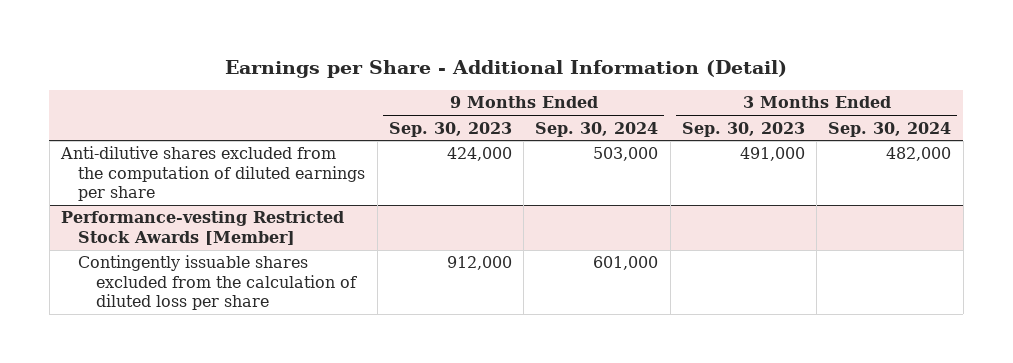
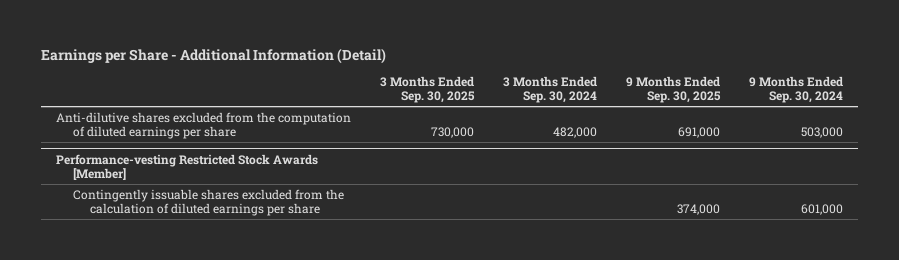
- | 9 Months Ended Sep. 30, 2023 | 9 Months Ended Sep. 30, 2024 | 3 Months Ended Sep. 30, 2023 | 3 Months Ended Sep. 30, 2024
+ | 3 Months Ended Sep. 30, 2025 | 3 Months Ended Sep. 30, 2024 | 9 Months Ended Sep. 30, 2025 | 9 Months Ended Sep. 30, 2024
@ Performance-vesting Restricted Stock Awards [Member]
- Contingently issuable shares excluded from the calculation of diluted loss per share | 912,000 | 601,000 | |
+ Contingently issuable shares excluded from the calculation of diluted earnings per share | | | 374,000 | 601,000

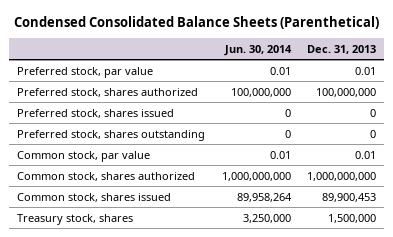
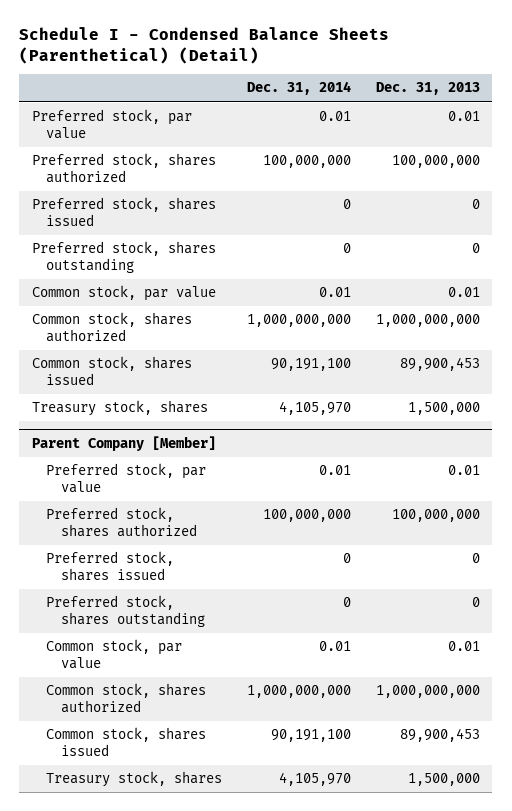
- Condensed Consolidated Balance Sheets (Parenthetical)
+ Schedule I - Condensed Balance Sheets (Parenthetical) (Detail)
- | Jun. 30, 2014 | Dec. 31, 2013
+ | Dec. 31, 2014 | Dec. 31, 2013
+ Parent Company [Member]
+ Preferred stock, par value | 0.01 | 0.01
+ Preferred stock, shares authorized | 100,000,000 | 100,000,000
+ Preferred stock, shares issued | 0 | 0
+ Preferred stock, shares outstanding | 0 | 0
+ Common stock, par value | 0.01 | 0.01
+ Common stock, shares authorized | 1,000,000,000 | 1,000,000,000
+ Common stock, shares issued | 90,191,100 | 89,900,453
+ Treasury stock, shares | 4,105,970 | 1,500,000

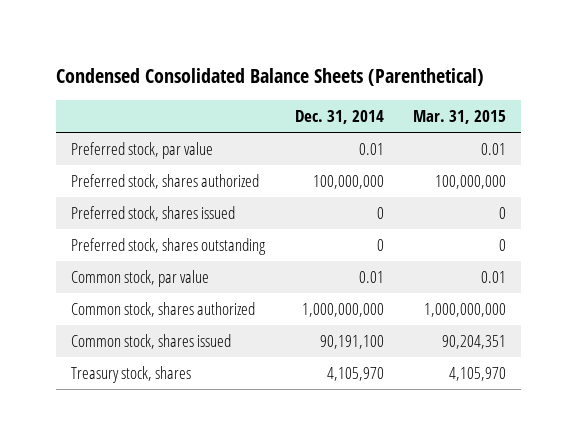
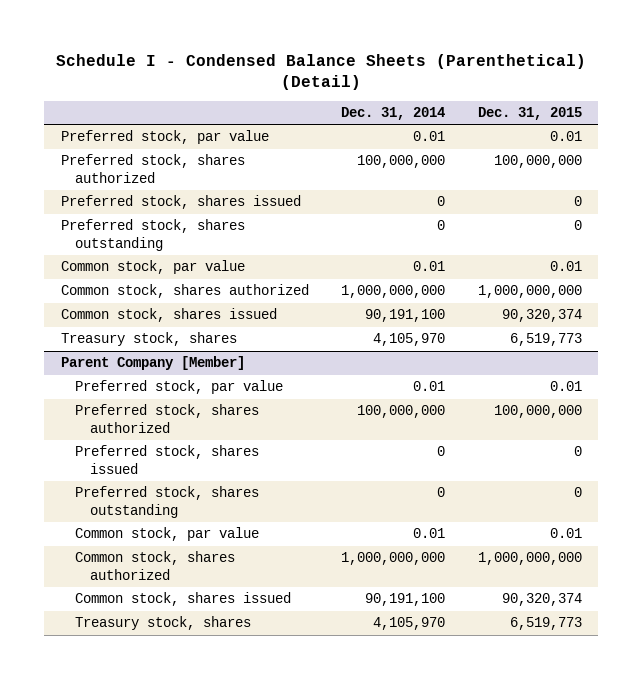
- Condensed Consolidated Balance Sheets (Parenthetical)
+ Schedule I - Condensed Balance Sheets (Parenthetical) (Detail)
- | Dec. 31, 2014 | Mar. 31, 2015
+ | Dec. 31, 2014 | Dec. 31, 2015
+ Parent Company [Member]
+ Preferred stock, par value | 0.01 | 0.01
+ Preferred stock, shares authorized | 100,000,000 | 100,000,000
+ Preferred stock, shares issued | 0 | 0
+ Preferred stock, shares outstanding | 0 | 0
+ Common stock, par value | 0.01 | 0.01
+ Common stock, shares authorized | 1,000,000,000 | 1,000,000,000
+ Common stock, shares issued | 90,191,100 | 90,320,374
+ Treasury stock, shares | 4,105,970 | 6,519,773

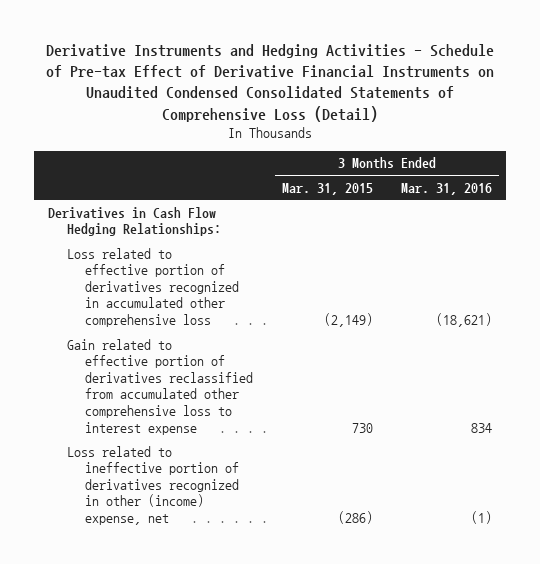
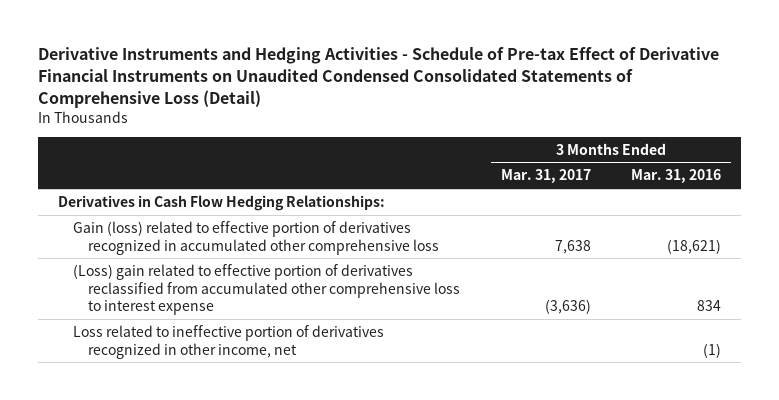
- | 3 Months Ended Mar. 31, 2015 | 3 Months Ended Mar. 31, 2016
+ | 3 Months Ended Mar. 31, 2017 | 3 Months Ended Mar. 31, 2016
- Loss related to effective portion of derivatives recognized in accumulated other comprehensive loss | (2,149) | (18,621)
- Gain related to effective portion of derivatives reclassified from accumulated other comprehensive loss to interest expense | 730 | 834
- Loss related to ineffective portion of derivatives recognized in other (income) expense, net | (286) | (1)
+ Gain (loss) related to effective portion of derivatives recognized in accumulated other comprehensive loss | 7,638 | (18,621)
+ (Loss) gain related to effective portion of derivatives reclassified from accumulated other comprehensive loss to interest expense | (3,636) | 834
+ Loss related to ineffective portion of derivatives recognized in other income, net | | (1)

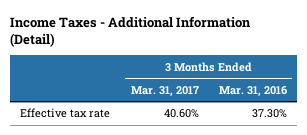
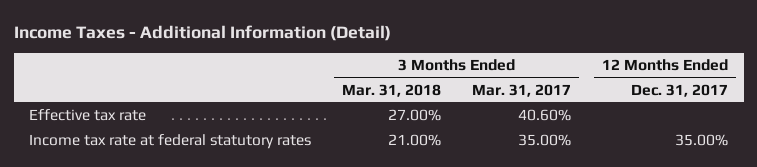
- | 3 Months Ended Mar. 31, 2017 | 3 Months Ended Mar. 31, 2016
+ | 3 Months Ended Mar. 31, 2018 | 3 Months Ended Mar. 31, 2017 | 12 Months Ended Dec. 31, 2017
+ Income tax rate at federal statutory rates | 21.00% | 35.00% | 35.00%

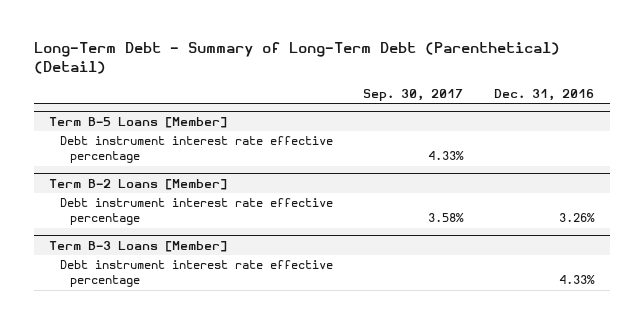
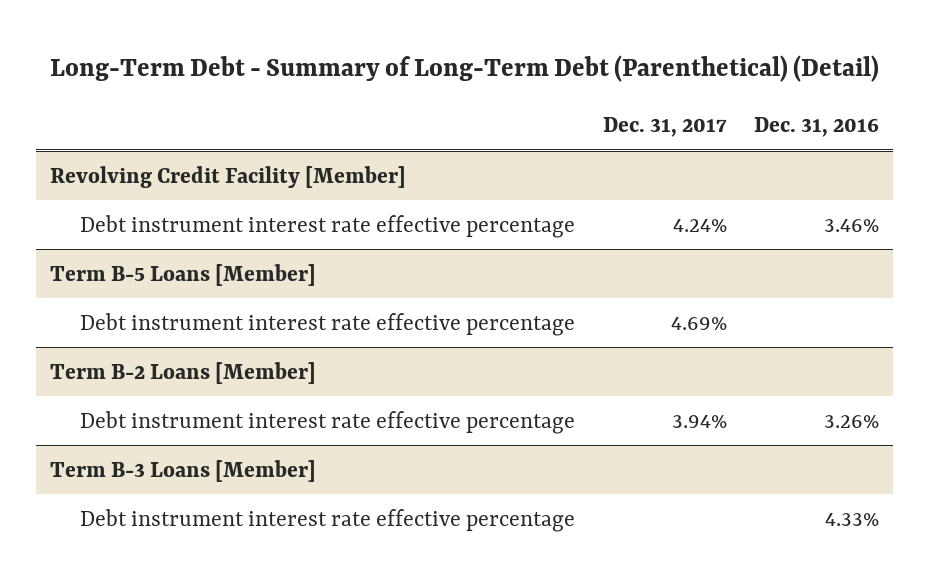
- | Sep. 30, 2017 | Dec. 31, 2016
+ | Dec. 31, 2017 | Dec. 31, 2016
+ Revolving Credit Facility [Member]
+ Debt instrument interest rate effective percentage | 4.24% | 3.46%

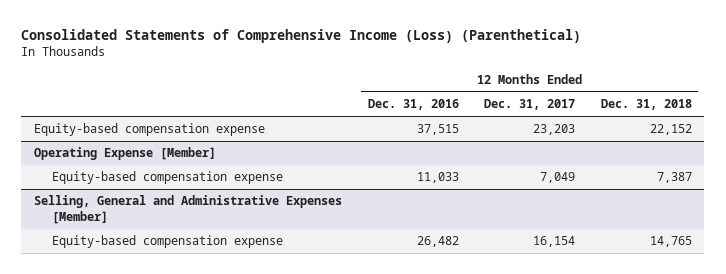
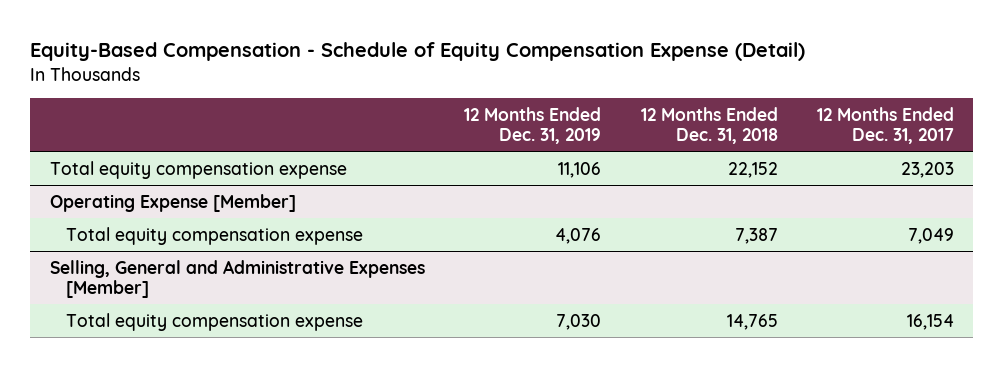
- Consolidated Statements of Comprehensive Income (Loss) (Parenthetical)
+ Equity-Based Compensation - Schedule of Equity Compensation Expense (Detail)
- | 12 Months Ended Dec. 31, 2016 | 12 Months Ended Dec. 31, 2017 | 12 Months Ended Dec. 31, 2018
+ | 12 Months Ended Dec. 31, 2019 | 12 Months Ended Dec. 31, 2018 | 12 Months Ended Dec. 31, 2017
- Equity-based compensation expense | 37,515 | 23,203 | 22,152
+ Total equity compensation expense | 11,106 | 22,152 | 23,203
@ Operating Expense [Member]
- Equity-based compensation expense | 11,033 | 7,049 | 7,387
+ Total equity compensation expense | 4,076 | 7,387 | 7,049
@ Selling, General and Administrative Expenses [Member]
- Equity-based compensation expense | 26,482 | 16,154 | 14,765
+ Total equity compensation expense | 7,030 | 14,765 | 16,154

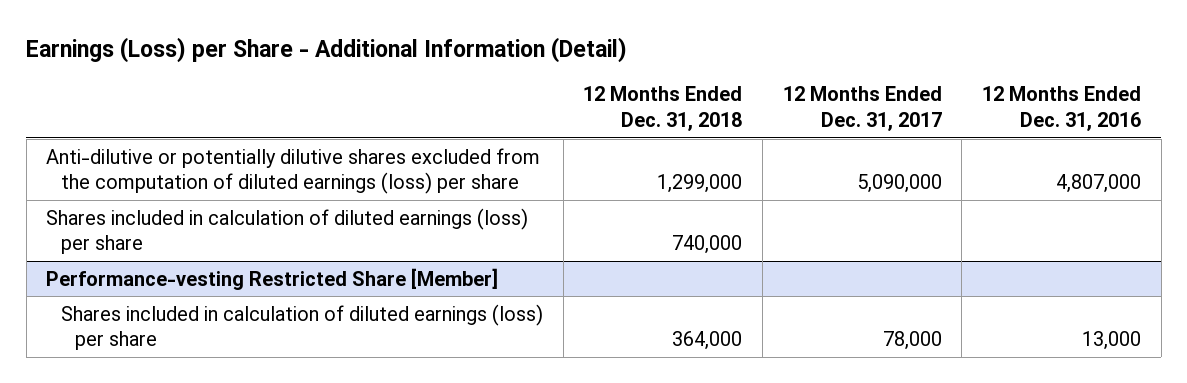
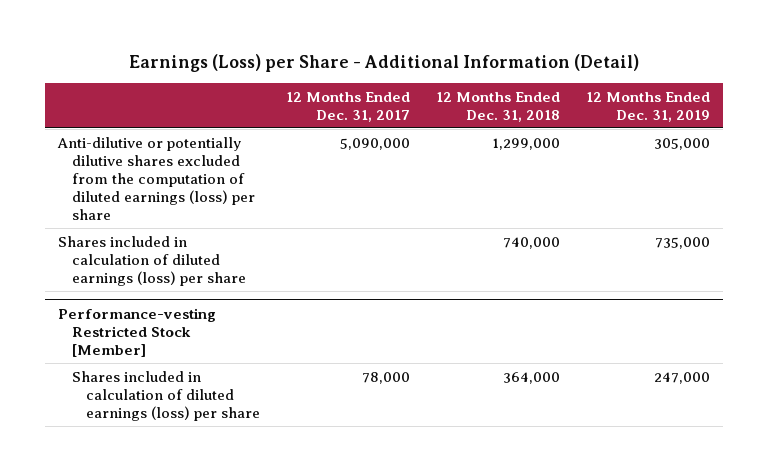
- | 12 Months Ended Dec. 31, 2018 | 12 Months Ended Dec. 31, 2017 | 12 Months Ended Dec. 31, 2016
+ | 12 Months Ended Dec. 31, 2017 | 12 Months Ended Dec. 31, 2018 | 12 Months Ended Dec. 31, 2019
- Performance-vesting Restricted Share [Member]
+ Performance-vesting Restricted Stock [Member]

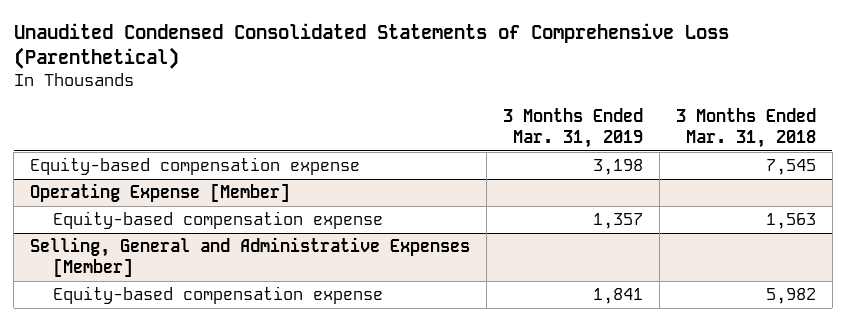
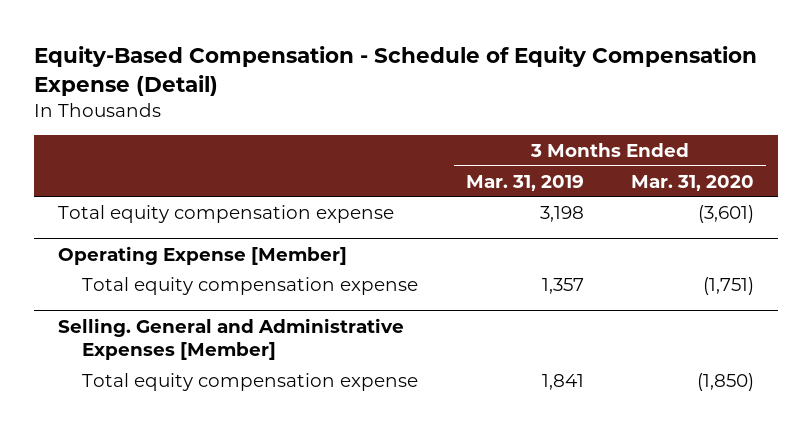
- Unaudited Condensed Consolidated Statements of Comprehensive Loss (Parenthetical)
+ Equity-Based Compensation - Schedule of Equity Compensation Expense (Detail)
- | 3 Months Ended Mar. 31, 2019 | 3 Months Ended Mar. 31, 2018
+ | 3 Months Ended Mar. 31, 2019 | 3 Months Ended Mar. 31, 2020
- Equity-based compensation expense | 3,198 | 7,545
+ Total equity compensation expense | 3,198 | (3,601)
@ Operating Expense [Member]
- Equity-based compensation expense | 1,357 | 1,563
- Selling, General and Administrative Expenses [Member]
- Equity-based compensation expense | 1,841 | 5,982
@ Operating Expense [Member]
+ Total equity compensation expense | 1,357 | (1,751)
+ Selling. General and Administrative Expenses [Member]
+ Total equity compensation expense | 1,841 | (1,850)

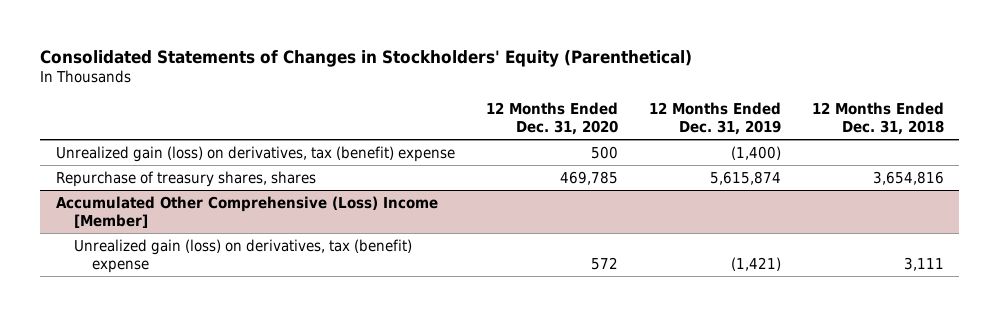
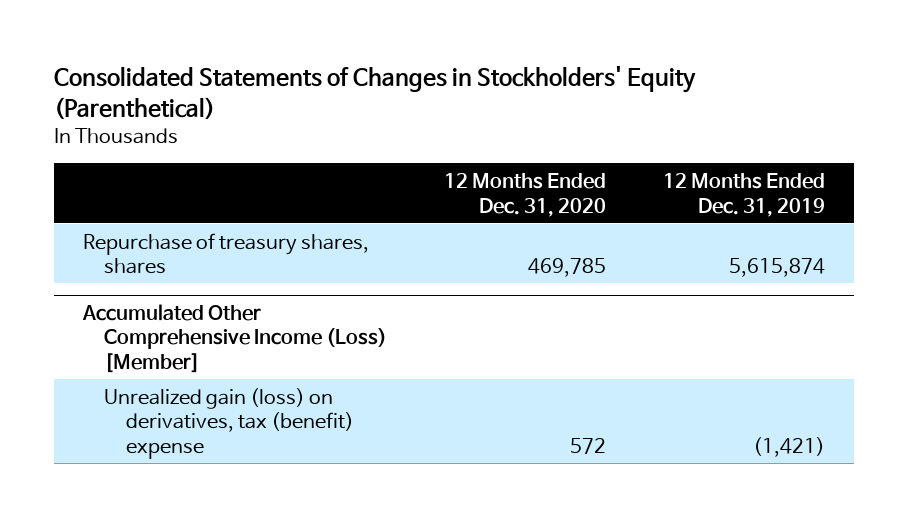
- | 12 Months Ended Dec. 31, 2020 | 12 Months Ended Dec. 31, 2019 | 12 Months Ended Dec. 31, 2018
+ | 12 Months Ended Dec. 31, 2020 | 12 Months Ended Dec. 31, 2019
- Unrealized gain (loss) on derivatives, tax (benefit) expense | 500 | (1,400) |
- Accumulated Other Comprehensive (Loss) Income [Member]
+ Accumulated Other Comprehensive Income (Loss) [Member]

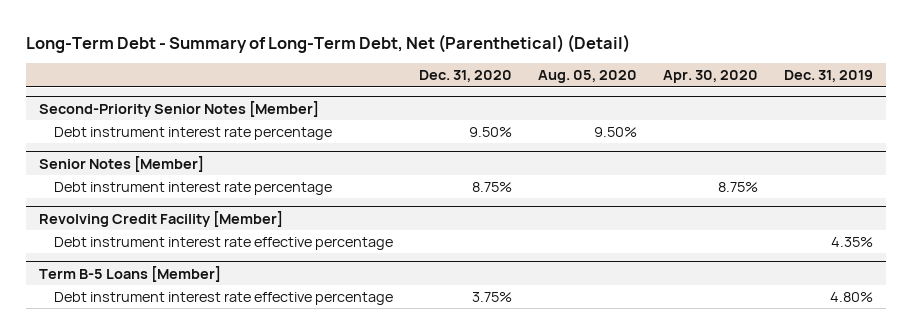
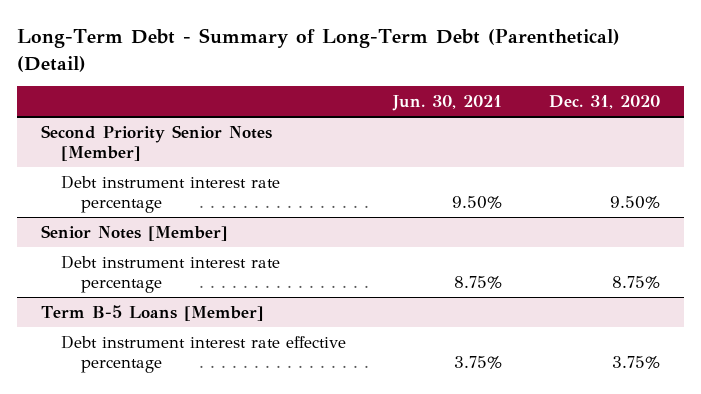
- Long-Term Debt - Summary of Long-Term Debt, Net (Parenthetical) (Detail)
+ Long-Term Debt - Summary of Long-Term Debt (Parenthetical) (Detail)
- | Dec. 31, 2020 | Aug. 05, 2020 | Apr. 30, 2020 | Dec. 31, 2019
+ | Jun. 30, 2021 | Dec. 31, 2020
- Second-Priority Senior Notes [Member]
+ Second Priority Senior Notes [Member]
- Revolving Credit Facility [Member]
- Debt instrument interest rate effective percentage | | | | 4.35%

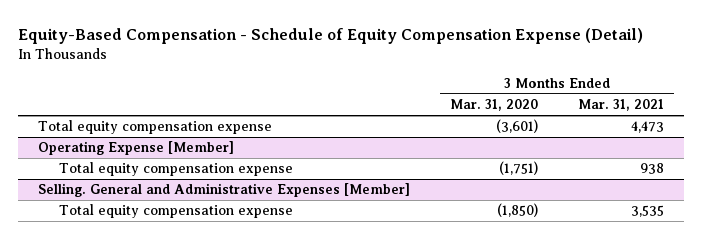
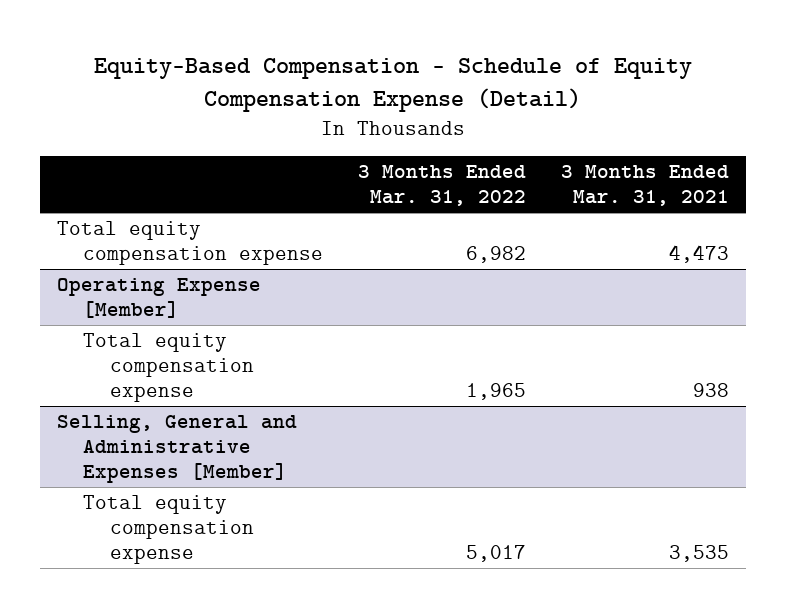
- | 3 Months Ended Mar. 31, 2020 | 3 Months Ended Mar. 31, 2021
+ | 3 Months Ended Mar. 31, 2022 | 3 Months Ended Mar. 31, 2021
- Selling. General and Administrative Expenses [Member]
+ Selling, General and Administrative Expenses [Member]

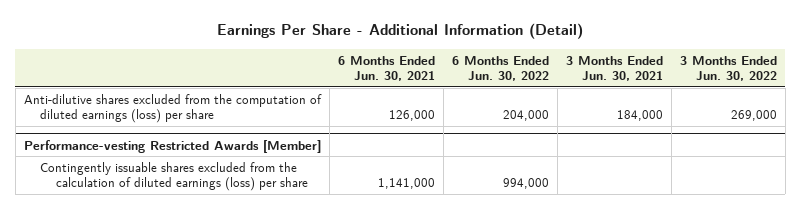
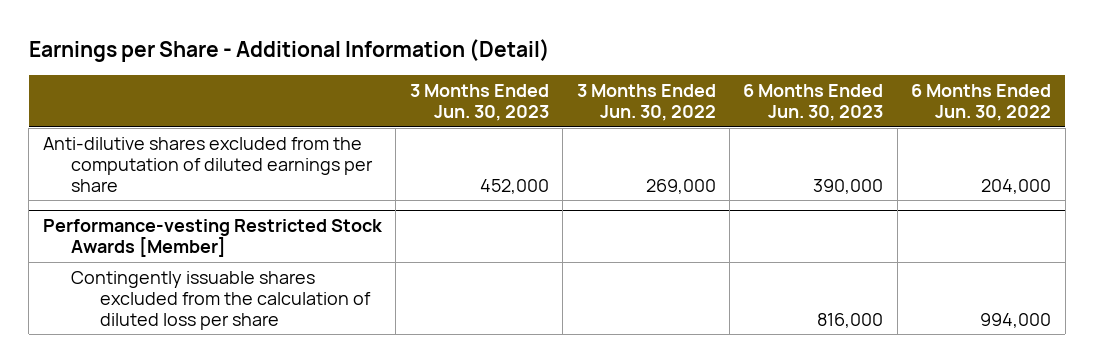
- Earnings Per Share - Additional Information (Detail)
+ Earnings per Share - Additional Information (Detail)
- | 6 Months Ended Jun. 30, 2021 | 6 Months Ended Jun. 30, 2022 | 3 Months Ended Jun. 30, 2021 | 3 Months Ended Jun. 30, 2022
+ | 3 Months Ended Jun. 30, 2023 | 3 Months Ended Jun. 30, 2022 | 6 Months Ended Jun. 30, 2023 | 6 Months Ended Jun. 30, 2022
- Anti-dilutive shares excluded from the computation of diluted earnings (loss) per share | 126,000 | 204,000 | 184,000 | 269,000
- Performance-vesting Restricted Awards [Member]
- Contingently issuable shares excluded from the calculation of diluted earnings (loss) per share | 1,141,000 | 994,000 | |
+ Anti-dilutive shares excluded from the computation of diluted earnings per share | 452,000 | 269,000 | 390,000 | 204,000
+ Performance-vesting Restricted Stock Awards [Member]
+ Contingently issuable shares excluded from the calculation of diluted loss per share | | | 816,000 | 994,000

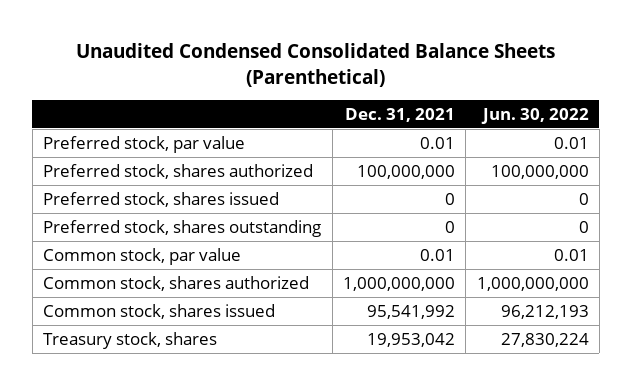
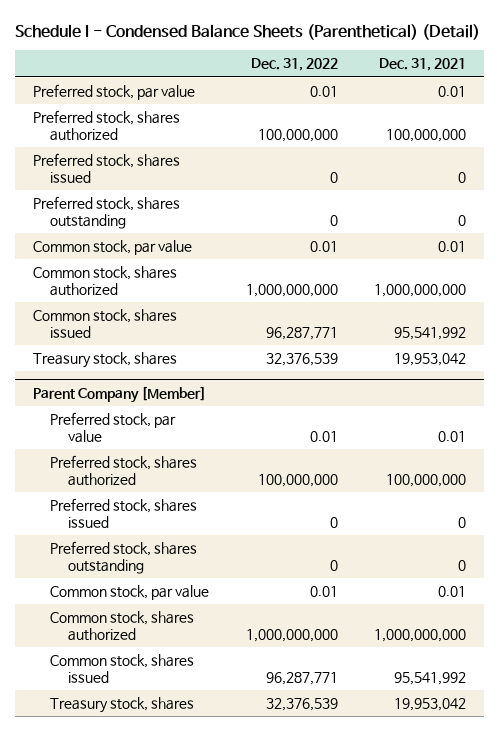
- Unaudited Condensed Consolidated Balance Sheets (Parenthetical)
+ Schedule I - Condensed Balance Sheets (Parenthetical) (Detail)
- | Dec. 31, 2021 | Jun. 30, 2022
+ | Dec. 31, 2022 | Dec. 31, 2021
+ Parent Company [Member]
+ Preferred stock, par value | 0.01 | 0.01
+ Preferred stock, shares authorized | 100,000,000 | 100,000,000
+ Preferred stock, shares issued | 0 | 0
+ Preferred stock, shares outstanding | 0 | 0
+ Common stock, par value | 0.01 | 0.01
+ Common stock, shares authorized | 1,000,000,000 | 1,000,000,000
+ Common stock, shares issued | 96,287,771 | 95,541,992
+ Treasury stock, shares | 32,376,539 | 19,953,042

